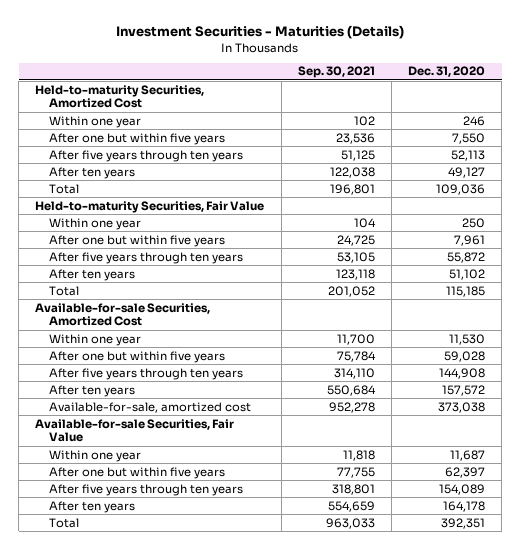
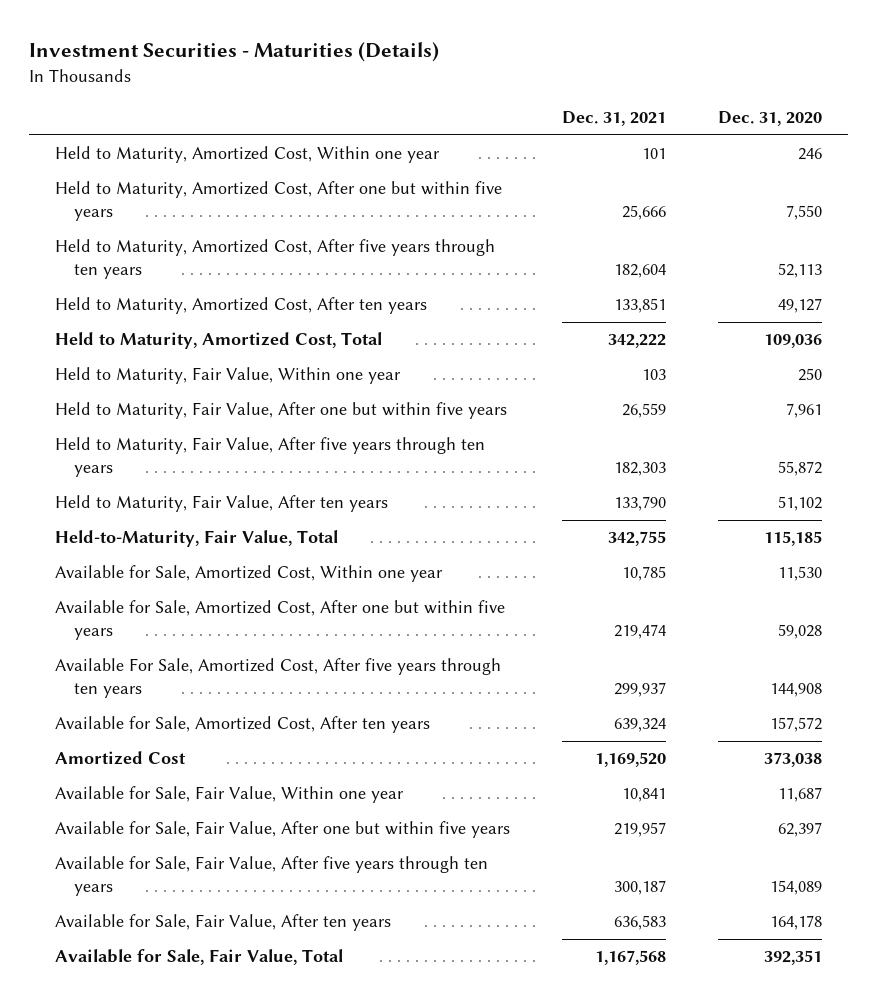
- | Sep. 30, 2021 | Dec. 31, 2020
+ | Dec. 31, 2021 | Dec. 31, 2020
- Held-to-maturity Securities, Amortized Cost
- Within one year | 102 | 246
- After one but within five years | 23,536 | 7,550
- After five years through ten years | 51,125 | 52,113
- After ten years | 122,038 | 49,127
- Total | 196,801 | 109,036
- Held-to-maturity Securities, Fair Value
- Within one year | 104 | 250
- After one but within five years | 24,725 | 7,961
- After five years through ten years | 53,105 | 55,872
- After ten years | 123,118 | 51,102
- Total | 201,052 | 115,185
- Available-for-sale Securities, Amortized Cost
- Within one year | 11,700 | 11,530
- After one but within five years | 75,784 | 59,028
- After five years through ten years | 314,110 | 144,908
- After ten years | 550,684 | 157,572
- Available-for-sale, amortized cost | 952,278 | 373,038
- Available-for-sale Securities, Fair Value
- Within one year | 11,818 | 11,687
- After one but within five years | 77,755 | 62,397
- After five years through ten years | 318,801 | 154,089
- After ten years | 554,659 | 164,178
- Total | 963,033 | 392,351
+ Held to Maturity, Amortized Cost, Within one year | 101 | 246
+ Held to Maturity, Amortized Cost, After one but within five years | 25,666 | 7,550
+ Held to Maturity, Amortized Cost, After five years through ten years | 182,604 | 52,113
+ Held to Maturity, Amortized Cost, After ten years | 133,851 | 49,127
+ Held to Maturity, Amortized Cost, Total | 342,222 | 109,036
+ Held to Maturity, Fair Value, Within one year | 103 | 250
+ Held to Maturity, Fair Value, After one but within five years | 26,559 | 7,961
+ Held to Maturity, Fair Value, After five years through ten years | 182,303 | 55,872
+ Held to Maturity, Fair Value, After ten years | 133,790 | 51,102
+ Held-to-Maturity, Fair Value, Total | 342,755 | 115,185
+ Available for Sale, Amortized Cost, Within one year | 10,785 | 11,530
+ Available for Sale, Amortized Cost, After one but within five years | 219,474 | 59,028
+ Available For Sale, Amortized Cost, After five years through ten years | 299,937 | 144,908
+ Available for Sale, Amortized Cost, After ten years | 639,324 | 157,572
+ Amortized Cost | 1,169,520 | 373,038
+ Available for Sale, Fair Value, Within one year | 10,841 | 11,687
+ Available for Sale, Fair Value, After one but within five years | 219,957 | 62,397
+ Available for Sale, Fair Value, After five years through ten years | 300,187 | 154,089
+ Available for Sale, Fair Value, After ten years | 636,583 | 164,178
+ Available for Sale, Fair Value, Total | 1,167,568 | 392,351

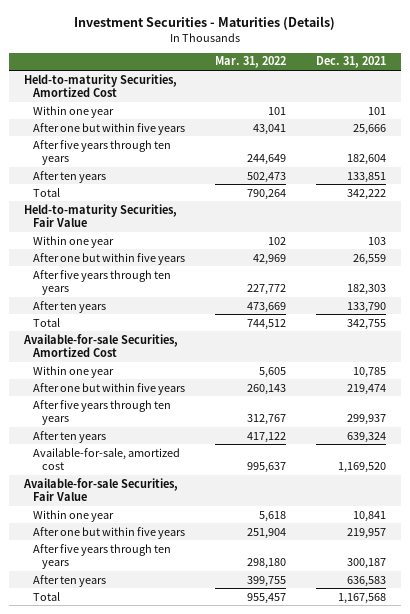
- | Dec. 31, 2021 | Dec. 31, 2020
+ | Mar. 31, 2022 | Dec. 31, 2021
- Held to Maturity, Amortized Cost, Within one year | 101 | 246
- Held to Maturity, Amortized Cost, After one but within five years | 25,666 | 7,550
- Held to Maturity, Amortized Cost, After five years through ten years | 182,604 | 52,113
- Held to Maturity, Amortized Cost, After ten years | 133,851 | 49,127
- Held to Maturity, Amortized Cost, Total | 342,222 | 109,036
- Held to Maturity, Fair Value, Within one year | 103 | 250
- Held to Maturity, Fair Value, After one but within five years | 26,559 | 7,961
- Held to Maturity, Fair Value, After five years through ten years | 182,303 | 55,872
- Held to Maturity, Fair Value, After ten years | 133,790 | 51,102
- Held-to-Maturity, Fair Value, Total | 342,755 | 115,185
- Available for Sale, Amortized Cost, Within one year | 10,785 | 11,530
- Available for Sale, Amortized Cost, After one but within five years | 219,474 | 59,028
- Available For Sale, Amortized Cost, After five years through ten years | 299,937 | 144,908
- Available for Sale, Amortized Cost, After ten years | 639,324 | 157,572
- Amortized Cost | 1,169,520 | 373,038
- Available for Sale, Fair Value, Within one year | 10,841 | 11,687
- Available for Sale, Fair Value, After one but within five years | 219,957 | 62,397
- Available for Sale, Fair Value, After five years through ten years | 300,187 | 154,089
- Available for Sale, Fair Value, After ten years | 636,583 | 164,178
- Available for Sale, Fair Value, Total | 1,167,568 | 392,351
+ Held-to-maturity Securities, Amortized Cost
+ Within one year | 101 | 101
+ After one but within five years | 43,041 | 25,666
+ After five years through ten years | 244,649 | 182,604
+ After ten years | 502,473 | 133,851
+ Total | 790,264 | 342,222
+ Held-to-maturity Securities, Fair Value
+ Within one year | 102 | 103
+ After one but within five years | 42,969 | 26,559
+ After five years through ten years | 227,772 | 182,303
+ After ten years | 473,669 | 133,790
+ Total | 744,512 | 342,755
+ Available-for-sale Securities, Amortized Cost
+ Within one year | 5,605 | 10,785
+ After one but within five years | 260,143 | 219,474
+ After five years through ten years | 312,767 | 299,937
+ After ten years | 417,122 | 639,324
+ Available-for-sale, amortized cost | 995,637 | 1,169,520
+ Available-for-sale Securities, Fair Value
+ Within one year | 5,618 | 10,841
+ After one but within five years | 251,904 | 219,957
+ After five years through ten years | 298,180 | 300,187
+ After ten years | 399,755 | 636,583
+ Total | 955,457 | 1,167,568

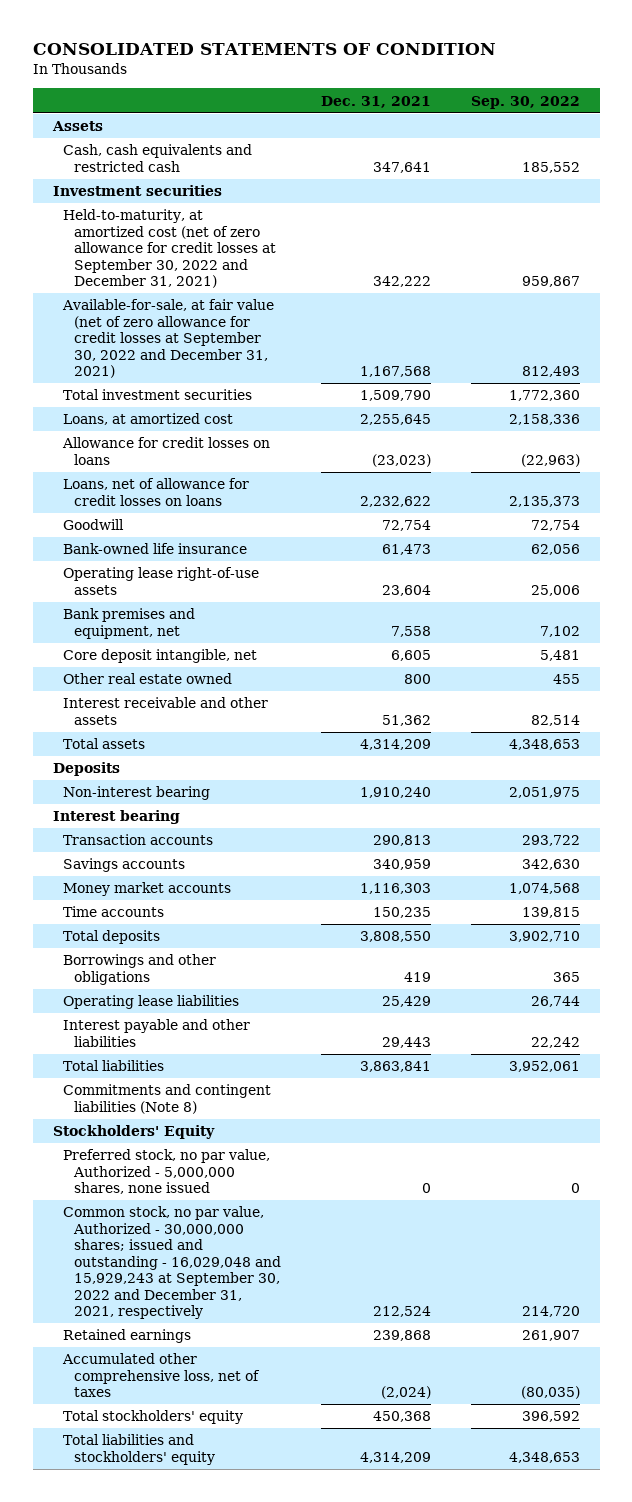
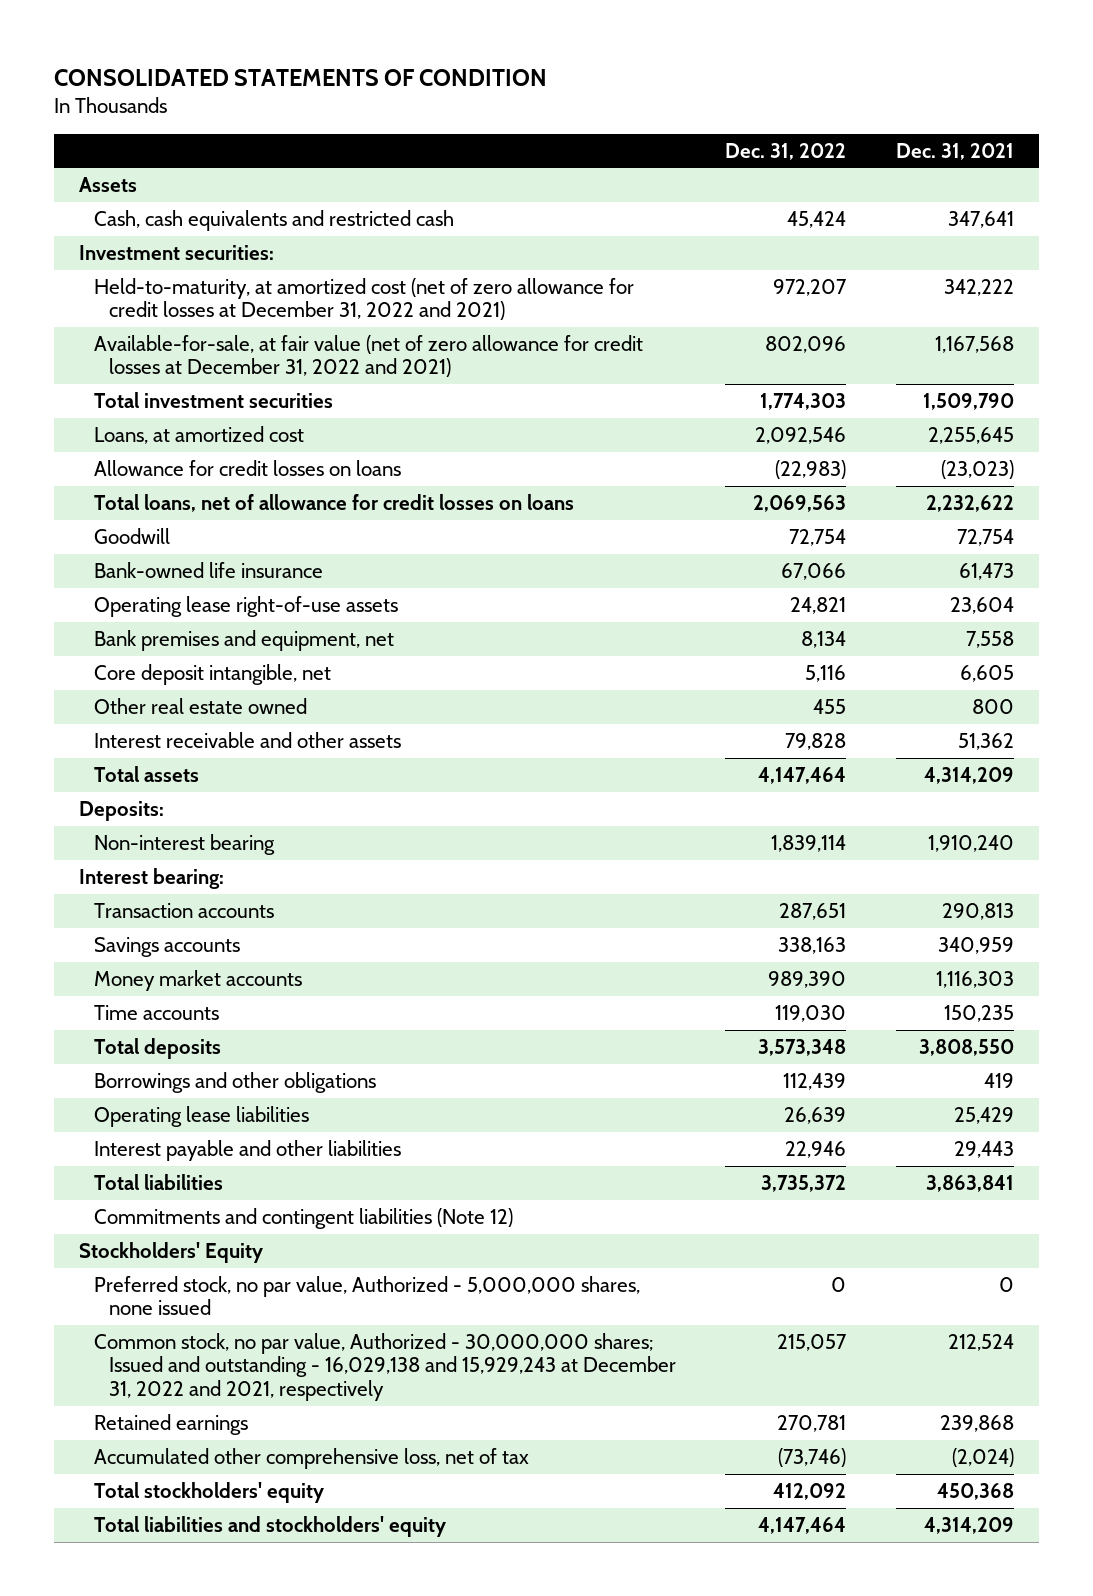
- | Dec. 31, 2021 | Sep. 30, 2022
+ | Dec. 31, 2022 | Dec. 31, 2021
- Investment securities
- Held-to-maturity, at amortized cost (net of zero allowance for credit losses at September 30, 2022 and December 31, 2021) | 342,222 | 959,867
- Available-for-sale, at fair value (net of zero allowance for credit losses at September 30, 2022 and December 31, 2021) | 1,167,568 | 812,493
+ Investment securities:
+ Held-to-maturity, at amortized cost (net of zero allowance for credit losses at December 31, 2022 and 2021) | 972,207 | 342,222
+ Available-for-sale, at fair value (net of zero allowance for credit losses at December 31, 2022 and 2021) | 802,096 | 1,167,568
- Loans, net of allowance for credit losses on loans | 2,232,622 | 2,135,373
+ Total loans, net of allowance for credit losses on loans | 2,069,563 | 2,232,622
- Deposits
+ Deposits:
- Interest bearing
+ Interest bearing:
- Commitments and contingent liabilities (Note 8)
+ Commitments and contingent liabilities (Note 12)
- Common stock, no par value, Authorized - 30,000,000 shares; issued and outstanding - 16,029,048 and 15,929,243 at September 30, 2022 and December 31, 2021, respectively | 212,524 | 214,720
+ Common stock, no par value, Authorized - 30,000,000 shares; Issued and outstanding - 16,029,138 and 15,929,243 at December 31, 2022 and 2021, respectively | 215,057 | 212,524
- Accumulated other comprehensive loss, net of taxes | (2,024) | (80,035)
+ Accumulated other comprehensive loss, net of tax | (73,746) | (2,024)

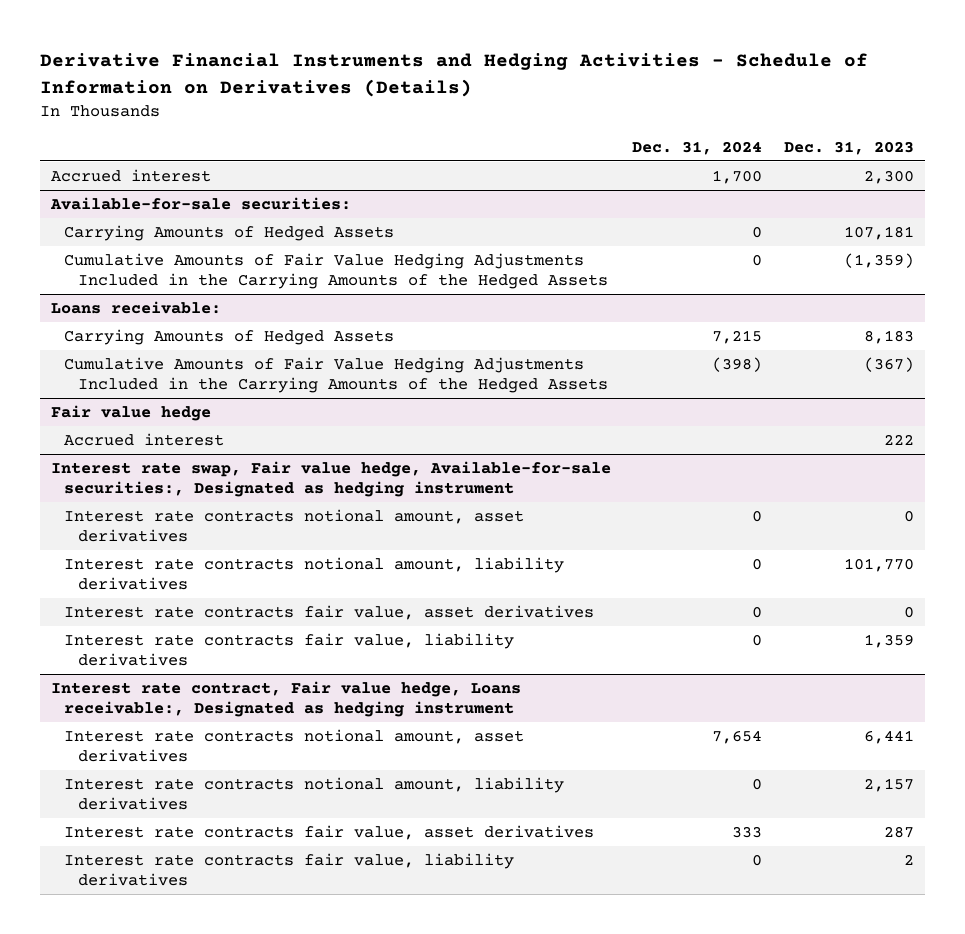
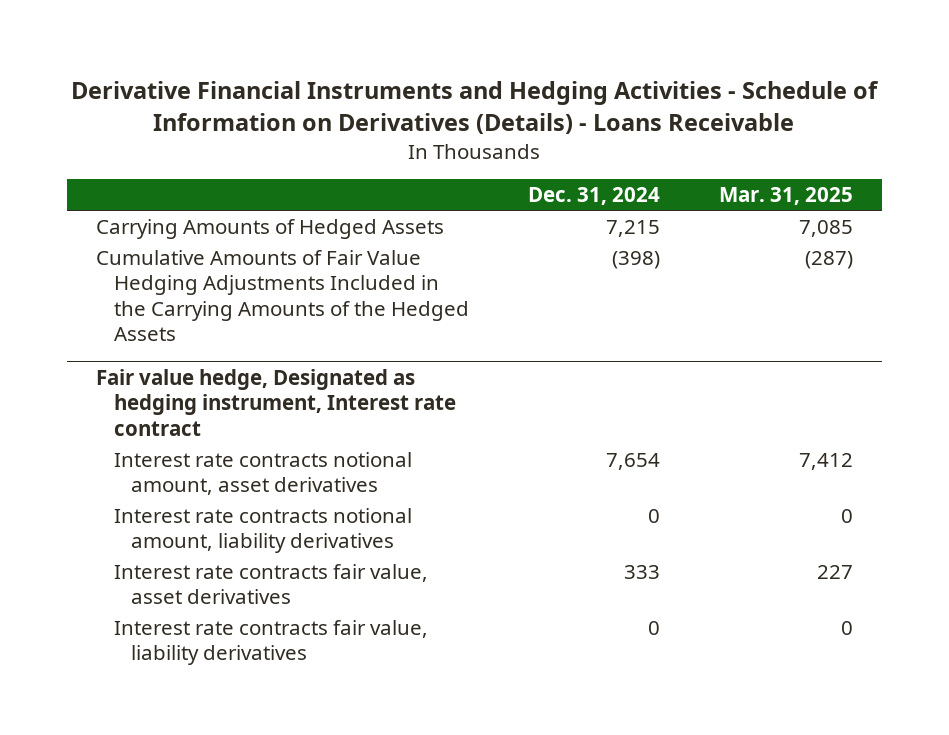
- Derivative Financial Instruments and Hedging Activities - Schedule of Information on Derivatives (Details)
+ Derivative Financial Instruments and Hedging Activities - Schedule of Information on Derivatives (Details) - Loans Receivable
- | Dec. 31, 2024 | Dec. 31, 2023
+ | Dec. 31, 2024 | Mar. 31, 2025
- Accrued interest | 1,700 | 2,300
- Available-for-sale securities:
- Carrying Amounts of Hedged Assets | 0 | 107,181
- Cumulative Amounts of Fair Value Hedging Adjustments Included in the Carrying Amounts of the Hedged Assets | 0 | (1,359)
- Loans receivable:
- Fair value hedge
- Accrued interest | | 222
- Interest rate swap, Fair value hedge, Available-for-sale securities:, Designated as hedging instrument
- Interest rate contracts notional amount, asset derivatives | 0 | 0
- Interest rate contracts notional amount, liability derivatives | 0 | 101,770
- Interest rate contracts fair value, asset derivatives | 0 | 0
- Interest rate contracts fair value, liability derivatives | 0 | 1,359
- Interest rate contract, Fair value hedge, Loans receivable:, Designated as hedging instrument
+ Fair value hedge, Designated as hedging instrument, Interest rate contract

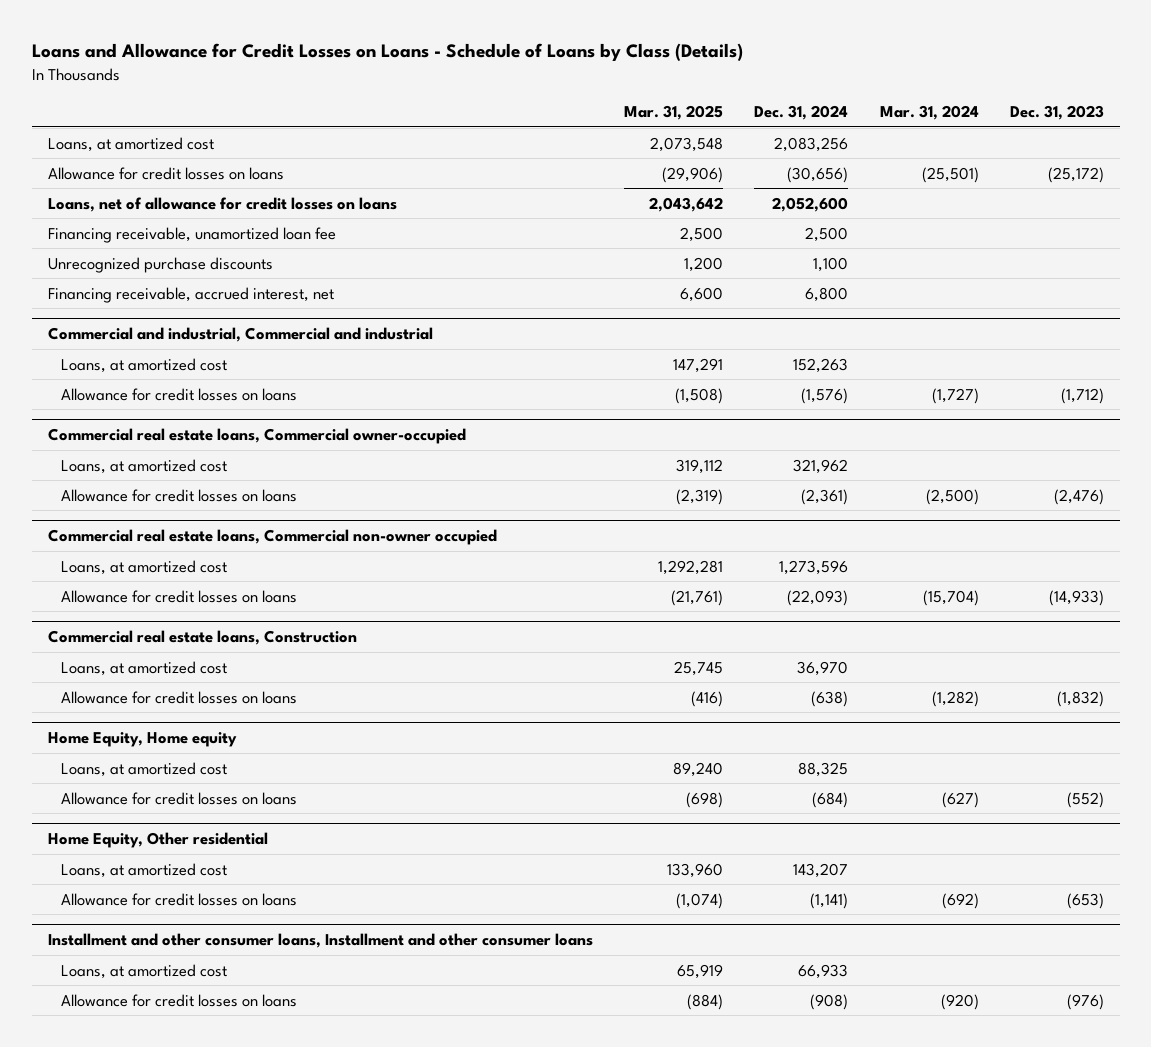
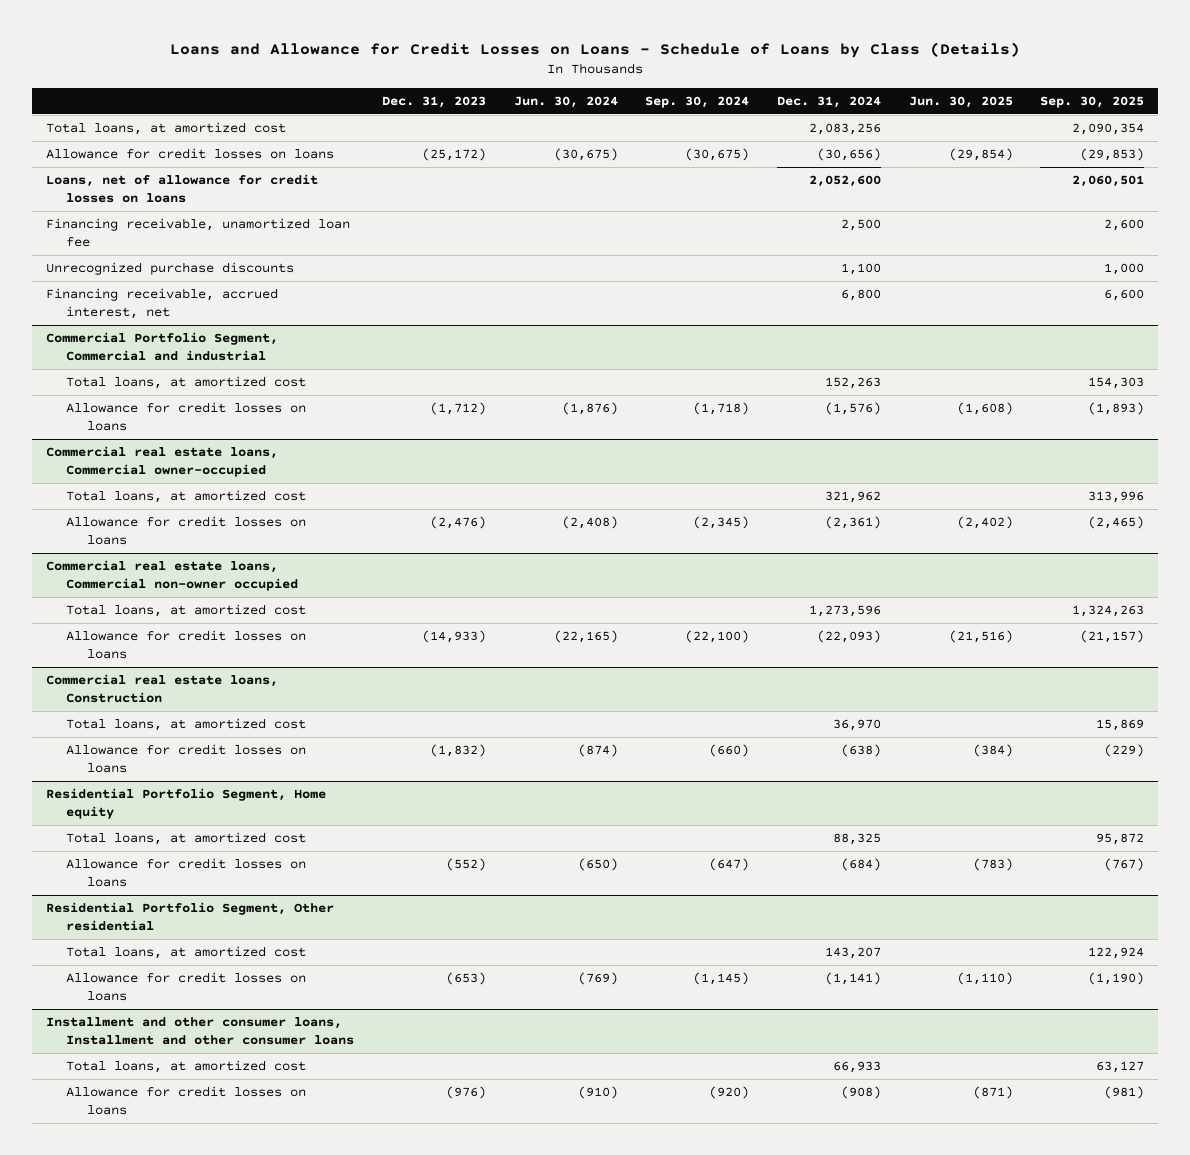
- | Mar. 31, 2025 | Dec. 31, 2024 | Mar. 31, 2024 | Dec. 31, 2023
+ | Dec. 31, 2023 | Jun. 30, 2024 | Sep. 30, 2024 | Dec. 31, 2024 | Jun. 30, 2025 | Sep. 30, 2025
- Loans, at amortized cost | 2,073,548 | 2,083,256 | |
+ Total loans, at amortized cost | | | | 2,083,256 | | 2,090,354
- Commercial and industrial, Commercial and industrial
- Loans, at amortized cost | 147,291 | 152,263 | |
+ Commercial Portfolio Segment, Commercial and industrial
+ Total loans, at amortized cost | | | | 152,263 | | 154,303
@ Commercial real estate loans, Commercial owner-occupied
- Loans, at amortized cost | 319,112 | 321,962 | |
+ Total loans, at amortized cost | | | | 321,962 | | 313,996
@ Commercial real estate loans, Commercial non-owner occupied
- Loans, at amortized cost | 1,292,281 | 1,273,596 | |
+ Total loans, at amortized cost | | | | 1,273,596 | | 1,324,263
@ Commercial real estate loans, Construction
- Loans, at amortized cost | 25,745 | 36,970 | |
+ Total loans, at amortized cost | | | | 36,970 | | 15,869
- Home Equity, Home equity
- Loans, at amortized cost | 89,240 | 88,325 | |
+ Residential Portfolio Segment, Home equity
+ Total loans, at amortized cost | | | | 88,325 | | 95,872
- Home Equity, Other residential
- Loans, at amortized cost | 133,960 | 143,207 | |
+ Residential Portfolio Segment, Other residential
+ Total loans, at amortized cost | | | | 143,207 | | 122,924
@ Installment and other consumer loans, Installment and other consumer loans
- Loans, at amortized cost | 65,919 | 66,933 | |
+ Total loans, at amortized cost | | | | 66,933 | | 63,127

